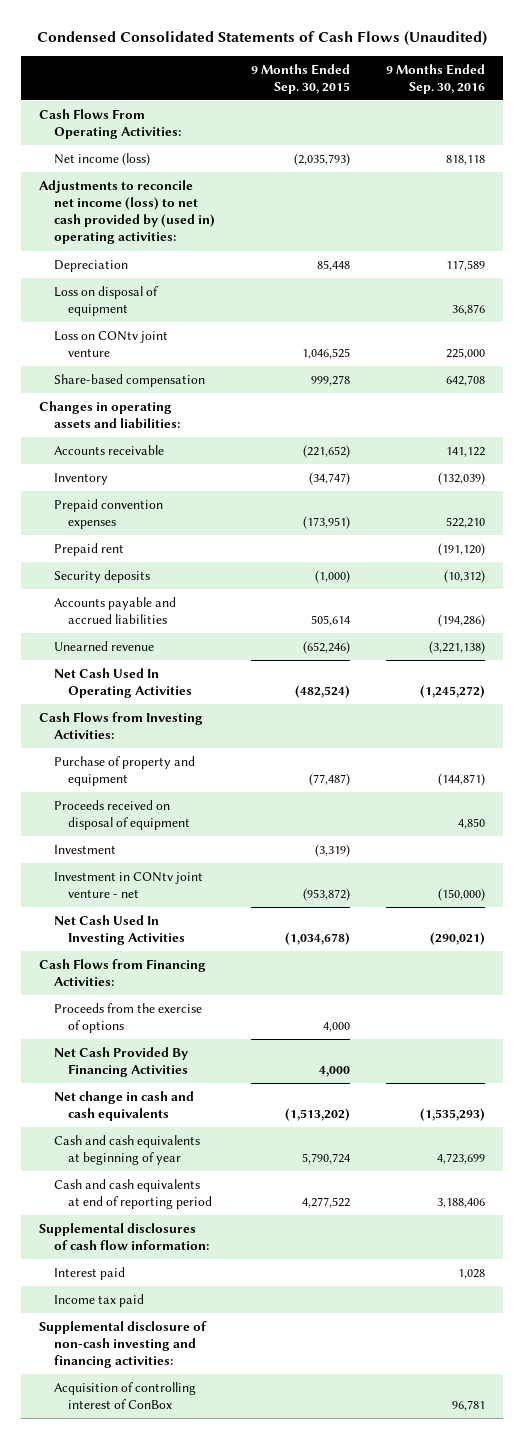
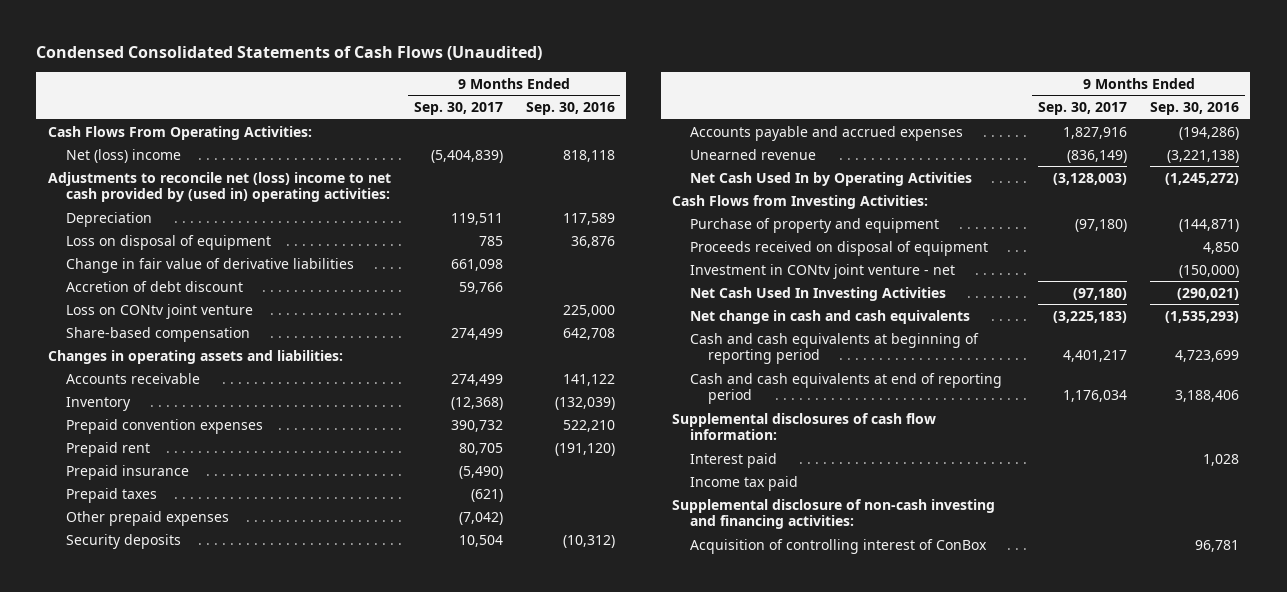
- | 9 Months Ended Sep. 30, 2015 | 9 Months Ended Sep. 30, 2016
+ | 9 Months Ended Sep. 30, 2017 | 9 Months Ended Sep. 30, 2016
- Net income (loss) | (2,035,793) | 818,118
- Adjustments to reconcile net income (loss) to net cash provided by (used in) operating activities:
+ Net (loss) income | (5,404,839) | 818,118
+ Adjustments to reconcile net (loss) income to net cash provided by (used in) operating activities:
+ Change in fair value of derivative liabilities | 661,098 |
+ Accretion of debt discount | 59,766 |
+ Prepaid insurance | (5,490) |
+ Prepaid taxes | (621) |
+ Other prepaid expenses | (7,042) |
- Accounts payable and accrued liabilities | 505,614 | (194,286)
+ Accounts payable and accrued expenses | 1,827,916 | (194,286)
- Net Cash Used In Operating Activities | (482,524) | (1,245,272)
+ Net Cash Used In by Operating Activities | (3,128,003) | (1,245,272)
- Investment | (3,319) |
- Cash Flows from Financing Activities:
- Proceeds from the exercise of options | 4,000 |
- Net Cash Provided By Financing Activities | 4,000 |
- Cash and cash equivalents at beginning of year | 5,790,724 | 4,723,699
+ Cash and cash equivalents at beginning of reporting period | 4,401,217 | 4,723,699

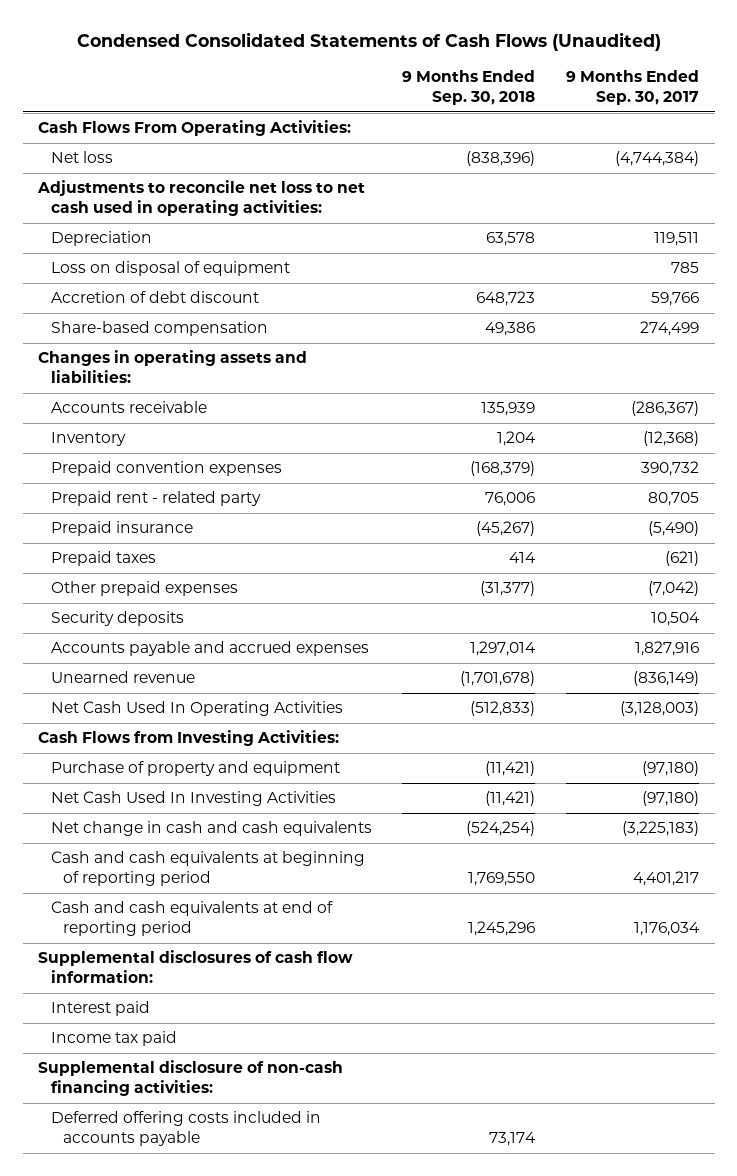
- | 9 Months Ended Sep. 30, 2017 | 9 Months Ended Sep. 30, 2016
+ | 9 Months Ended Sep. 30, 2018 | 9 Months Ended Sep. 30, 2017
- Net (loss) income | (5,404,839) | 818,118
- Adjustments to reconcile net (loss) income to net cash provided by (used in) operating activities:
+ Net loss | (838,396) | (4,744,384)
+ Adjustments to reconcile net loss to net cash used in operating activities:
- Change in fair value of derivative liabilities | 661,098 |
- Loss on CONtv joint venture | | 225,000
- Accounts receivable | 274,499 | 141,122
+ Accounts receivable | 135,939 | (286,367)
- Prepaid rent | 80,705 | (191,120)
+ Prepaid rent - related party | 76,006 | 80,705
- Net Cash Used In by Operating Activities | (3,128,003) | (1,245,272)
+ Net Cash Used In Operating Activities | (512,833) | (3,128,003)
- Proceeds received on disposal of equipment | | 4,850
- Investment in CONtv joint venture - net | | (150,000)
- Supplemental disclosure of non-cash investing and financing activities:
- Acquisition of controlling interest of ConBox | | 96,781
+ Supplemental disclosure of non-cash financing activities:
+ Deferred offering costs included in accounts payable | 73,174 |

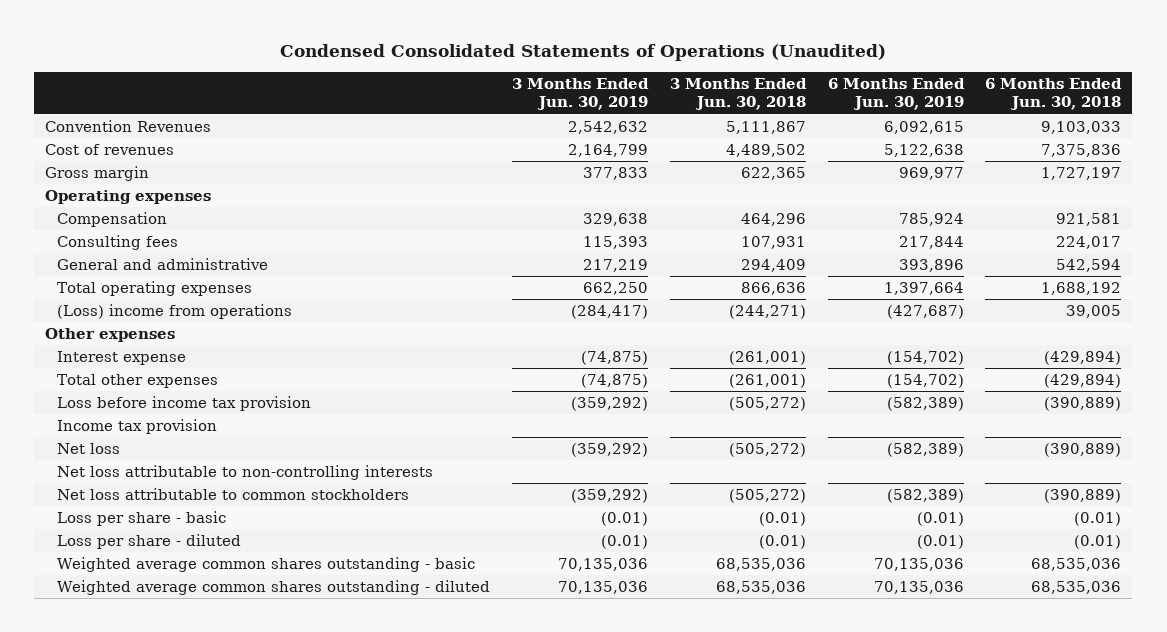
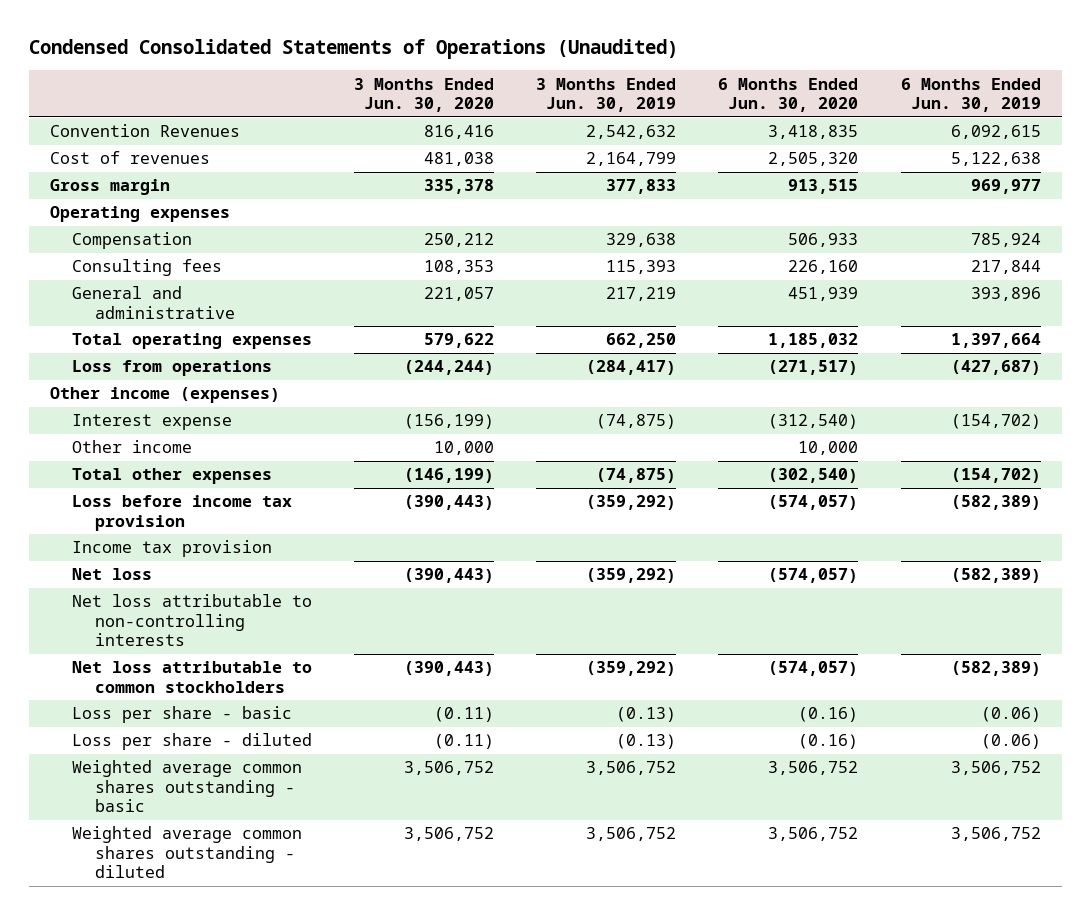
- | 3 Months Ended Jun. 30, 2019 | 3 Months Ended Jun. 30, 2018 | 6 Months Ended Jun. 30, 2019 | 6 Months Ended Jun. 30, 2018
+ | 3 Months Ended Jun. 30, 2020 | 3 Months Ended Jun. 30, 2019 | 6 Months Ended Jun. 30, 2020 | 6 Months Ended Jun. 30, 2019
- (Loss) income from operations | (284,417) | (244,271) | (427,687) | 39,005
- Other expenses
+ Loss from operations | (244,244) | (284,417) | (271,517) | (427,687)
+ Other income (expenses)
+ Other income | 10,000 | | 10,000 |
- Loss per share - basic | (0.01) | (0.01) | (0.01) | (0.01)
- Loss per share - diluted | (0.01) | (0.01) | (0.01) | (0.01)
- Weighted average common shares outstanding - basic | 70,135,036 | 68,535,036 | 70,135,036 | 68,535,036
- Weighted average common shares outstanding - diluted | 70,135,036 | 68,535,036 | 70,135,036 | 68,535,036
+ Loss per share - basic | (0.11) | (0.13) | (0.16) | (0.06)
+ Loss per share - diluted | (0.11) | (0.13) | (0.16) | (0.06)
+ Weighted average common shares outstanding - basic | 3,506,752 | 3,506,752 | 3,506,752 | 3,506,752
+ Weighted average common shares outstanding - diluted | 3,506,752 | 3,506,752 | 3,506,752 | 3,506,752

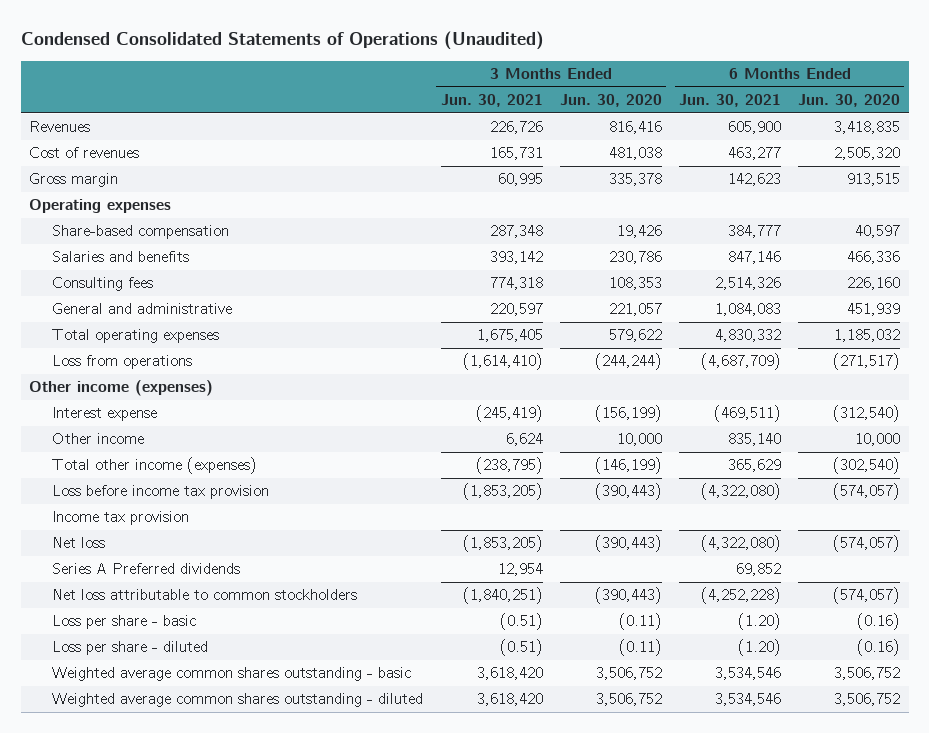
- | 3 Months Ended Jun. 30, 2020 | 3 Months Ended Jun. 30, 2019 | 6 Months Ended Jun. 30, 2020 | 6 Months Ended Jun. 30, 2019
+ | 3 Months Ended Jun. 30, 2021 | 3 Months Ended Jun. 30, 2020 | 6 Months Ended Jun. 30, 2021 | 6 Months Ended Jun. 30, 2020
- Convention Revenues | 816,416 | 2,542,632 | 3,418,835 | 6,092,615
+ Revenues | 226,726 | 816,416 | 605,900 | 3,418,835
- Compensation | 250,212 | 329,638 | 506,933 | 785,924
+ Share-based compensation | 287,348 | 19,426 | 384,777 | 40,597
+ Salaries and benefits | 393,142 | 230,786 | 847,146 | 466,336
- Total other expenses | (146,199) | (74,875) | (302,540) | (154,702)
+ Total other income (expenses) | (238,795) | (146,199) | 365,629 | (302,540)
- Net loss attributable to non-controlling interests
+ Series A Preferred dividends | 12,954 | | 69,852 |

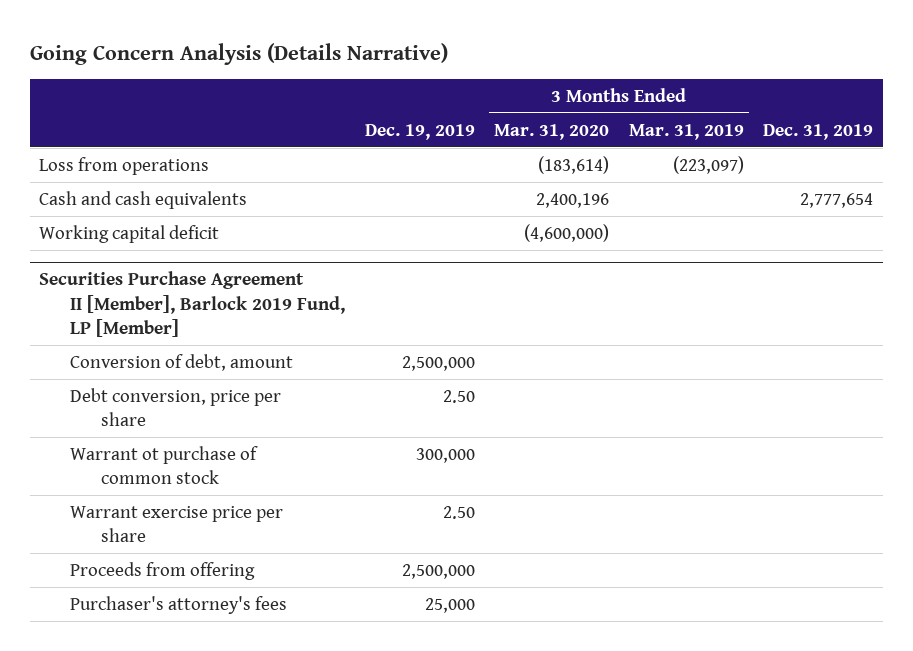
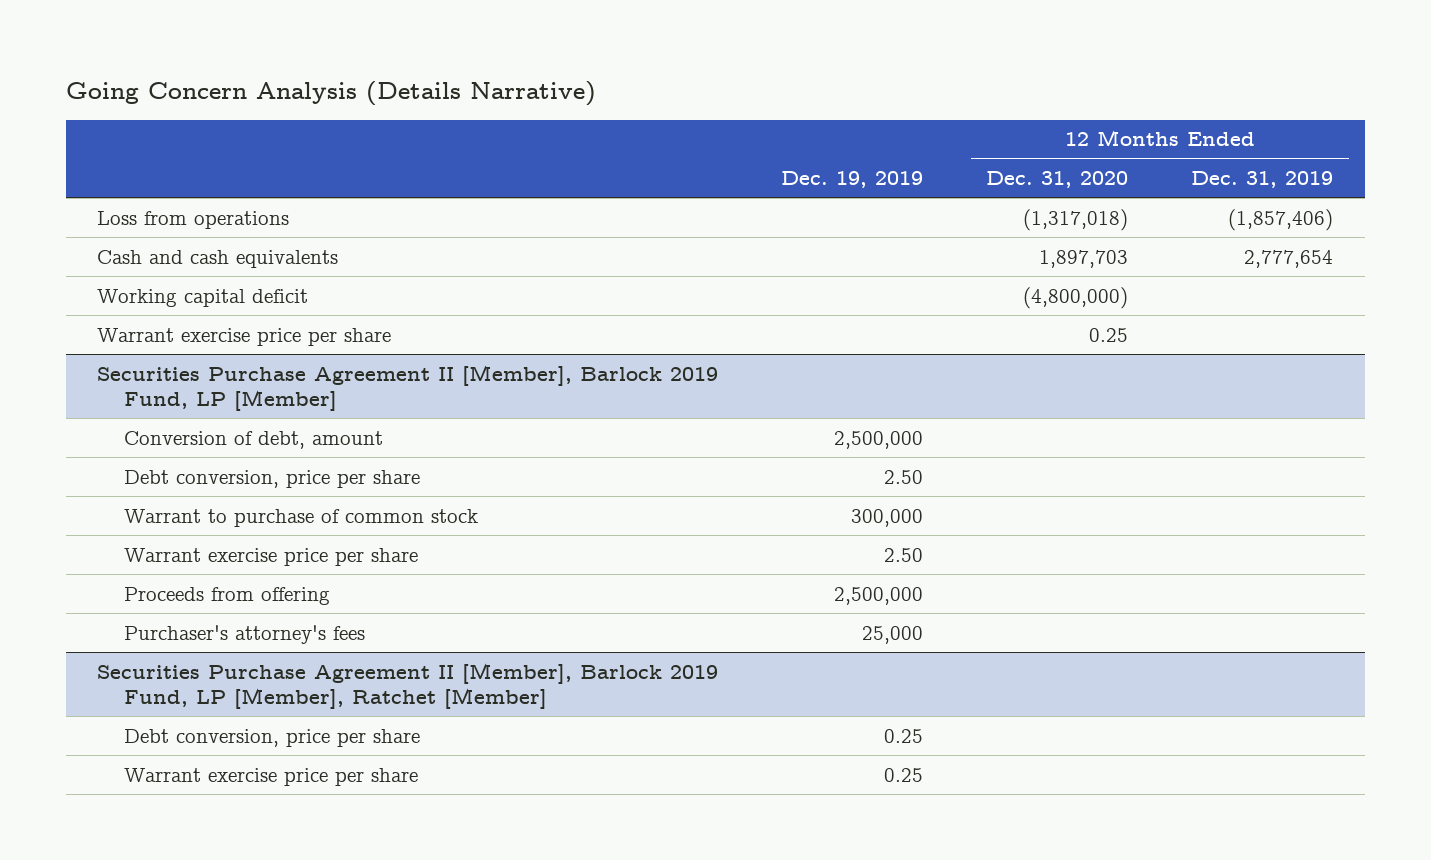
- | Dec. 19, 2019 | 3 Months Ended Mar. 31, 2020 | 3 Months Ended Mar. 31, 2019 | Dec. 31, 2019
+ | Dec. 19, 2019 | 12 Months Ended Dec. 31, 2020 | 12 Months Ended Dec. 31, 2019
+ Warrant exercise price per share | | 0.25 |
@ Securities Purchase Agreement II [Member], Barlock 2019 Fund, LP [Member]
- Warrant ot purchase of common stock | 300,000 | | |
+ Warrant to purchase of common stock | 300,000 | |
+ Securities Purchase Agreement II [Member], Barlock 2019 Fund, LP [Member], Ratchet [Member]
+ Debt conversion, price per share | 0.25 | |
+ Warrant exercise price per share | 0.25 | |

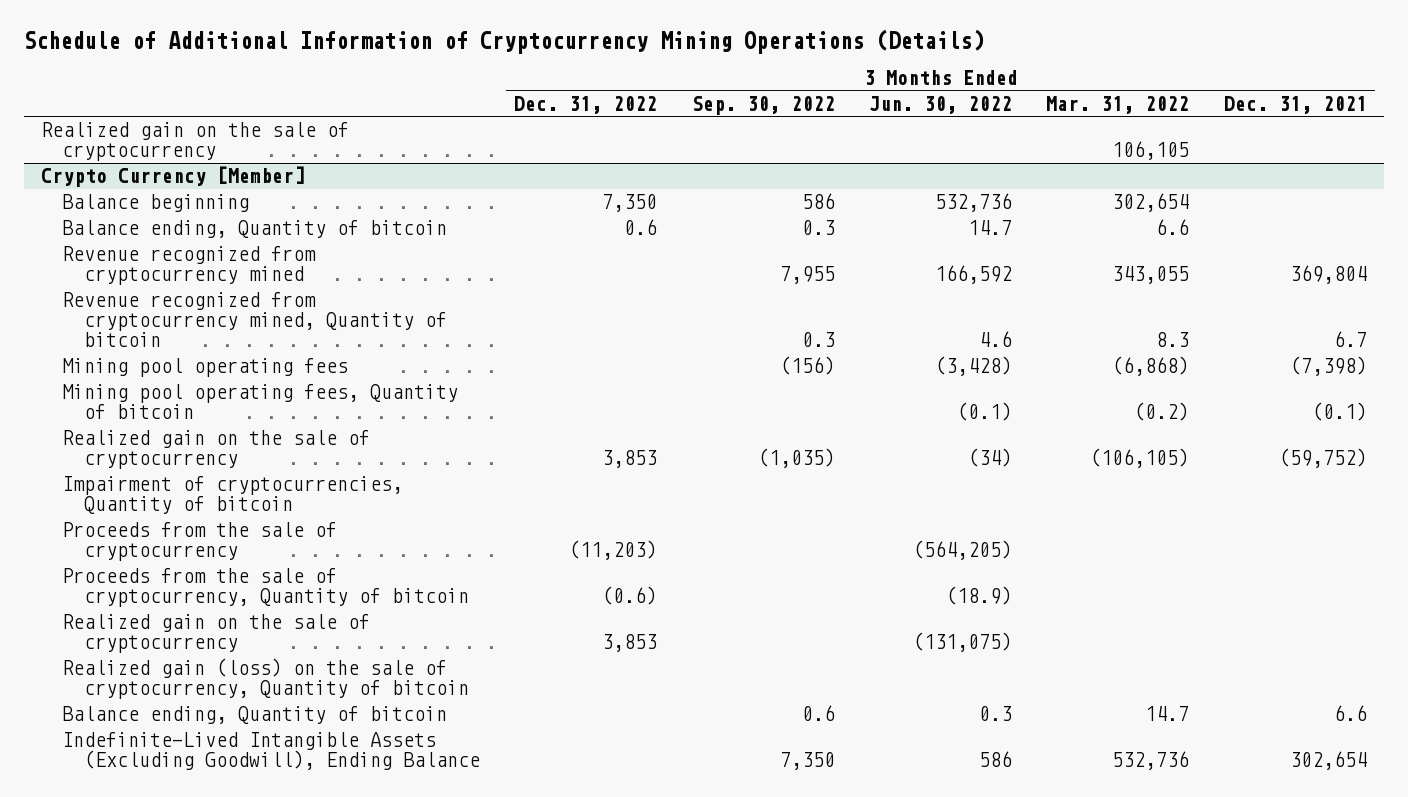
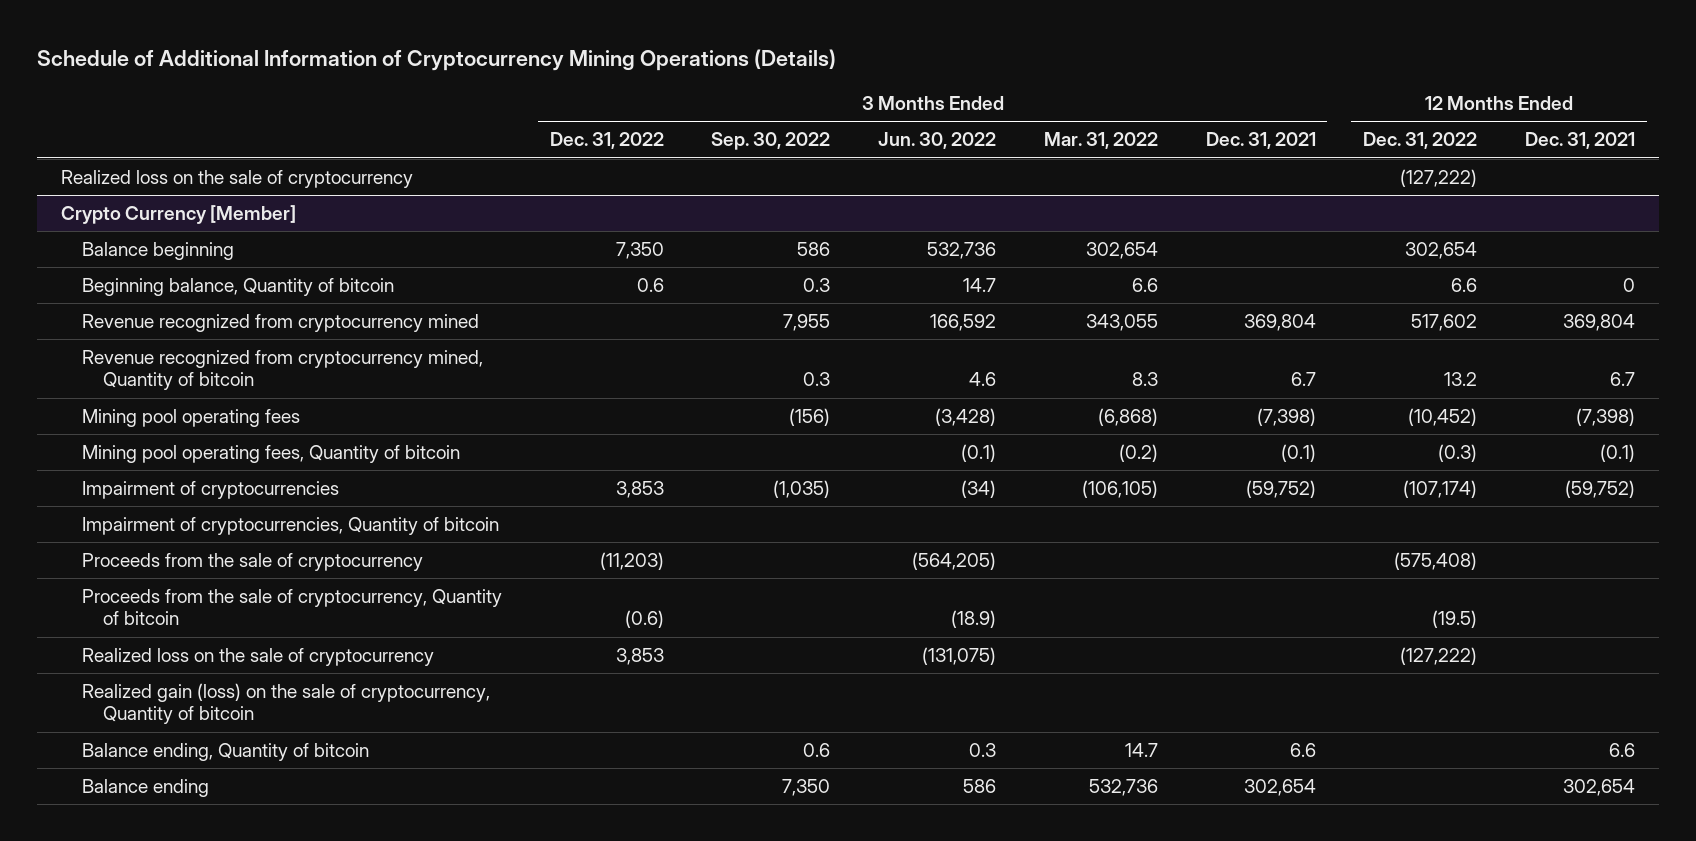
- | 3 Months Ended Dec. 31, 2022 | 3 Months Ended Sep. 30, 2022 | 3 Months Ended Jun. 30, 2022 | 3 Months Ended Mar. 31, 2022 | 3 Months Ended Dec. 31, 2021
+ | 3 Months Ended Dec. 31, 2022 | 3 Months Ended Sep. 30, 2022 | 3 Months Ended Jun. 30, 2022 | 3 Months Ended Mar. 31, 2022 | 3 Months Ended Dec. 31, 2021 | 12 Months Ended Dec. 31, 2022 | 12 Months Ended Dec. 31, 2021
- Realized gain on the sale of cryptocurrency | | | | 106,105 |
+ Realized loss on the sale of cryptocurrency | | | | | | (127,222) |
@ Crypto Currency [Member]
- Balance ending, Quantity of bitcoin | 0.6 | 0.3 | 14.7 | 6.6 |
+ Beginning balance, Quantity of bitcoin | 0.6 | 0.3 | 14.7 | 6.6 | | 6.6 | 0
- Realized gain on the sale of cryptocurrency | 3,853 | (1,035) | (34) | (106,105) | (59,752)
+ Impairment of cryptocurrencies | 3,853 | (1,035) | (34) | (106,105) | (59,752) | (107,174) | (59,752)
- Realized gain on the sale of cryptocurrency | 3,853 | | (131,075) | |
+ Realized loss on the sale of cryptocurrency | 3,853 | | (131,075) | | | (127,222) |
- Indefinite-Lived Intangible Assets (Excluding Goodwill), Ending Balance | | 7,350 | 586 | 532,736 | 302,654
+ Balance ending | | 7,350 | 586 | 532,736 | 302,654 | | 302,654

